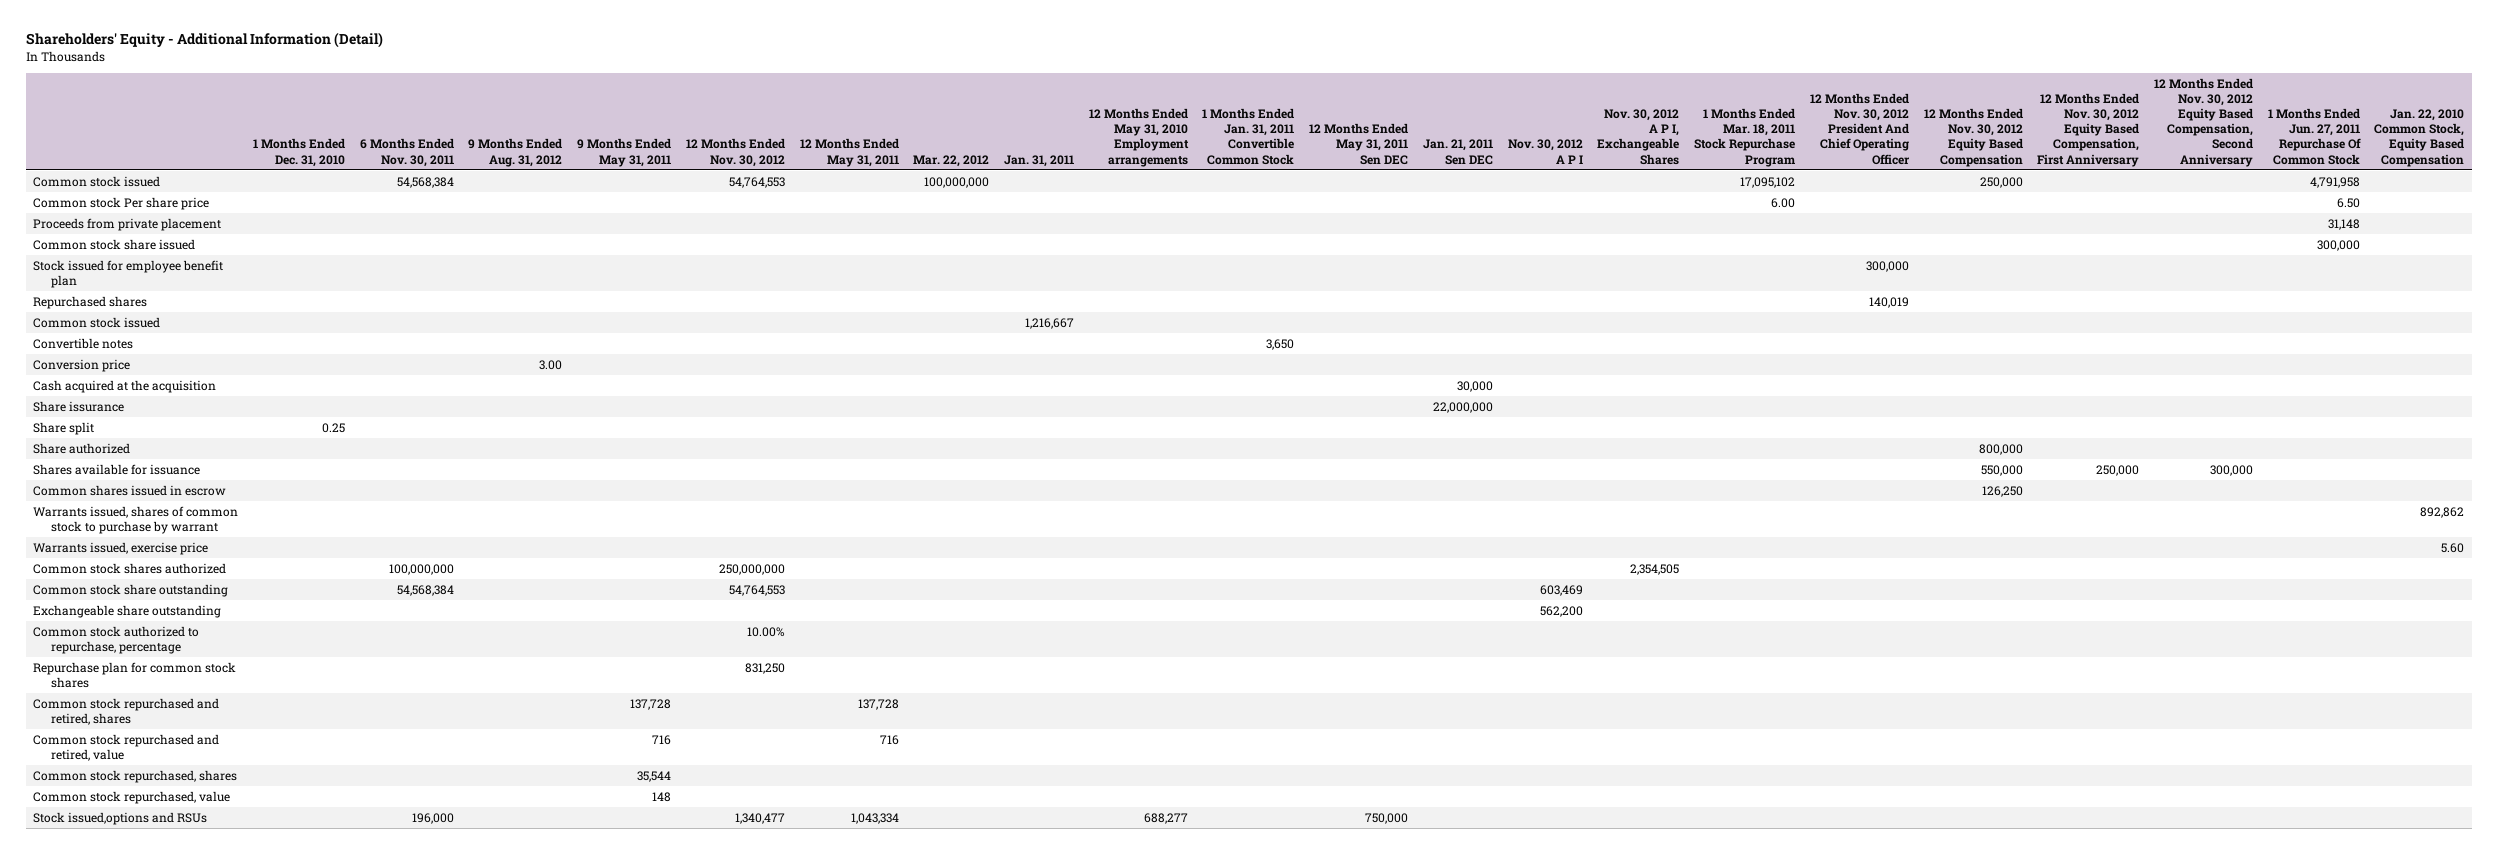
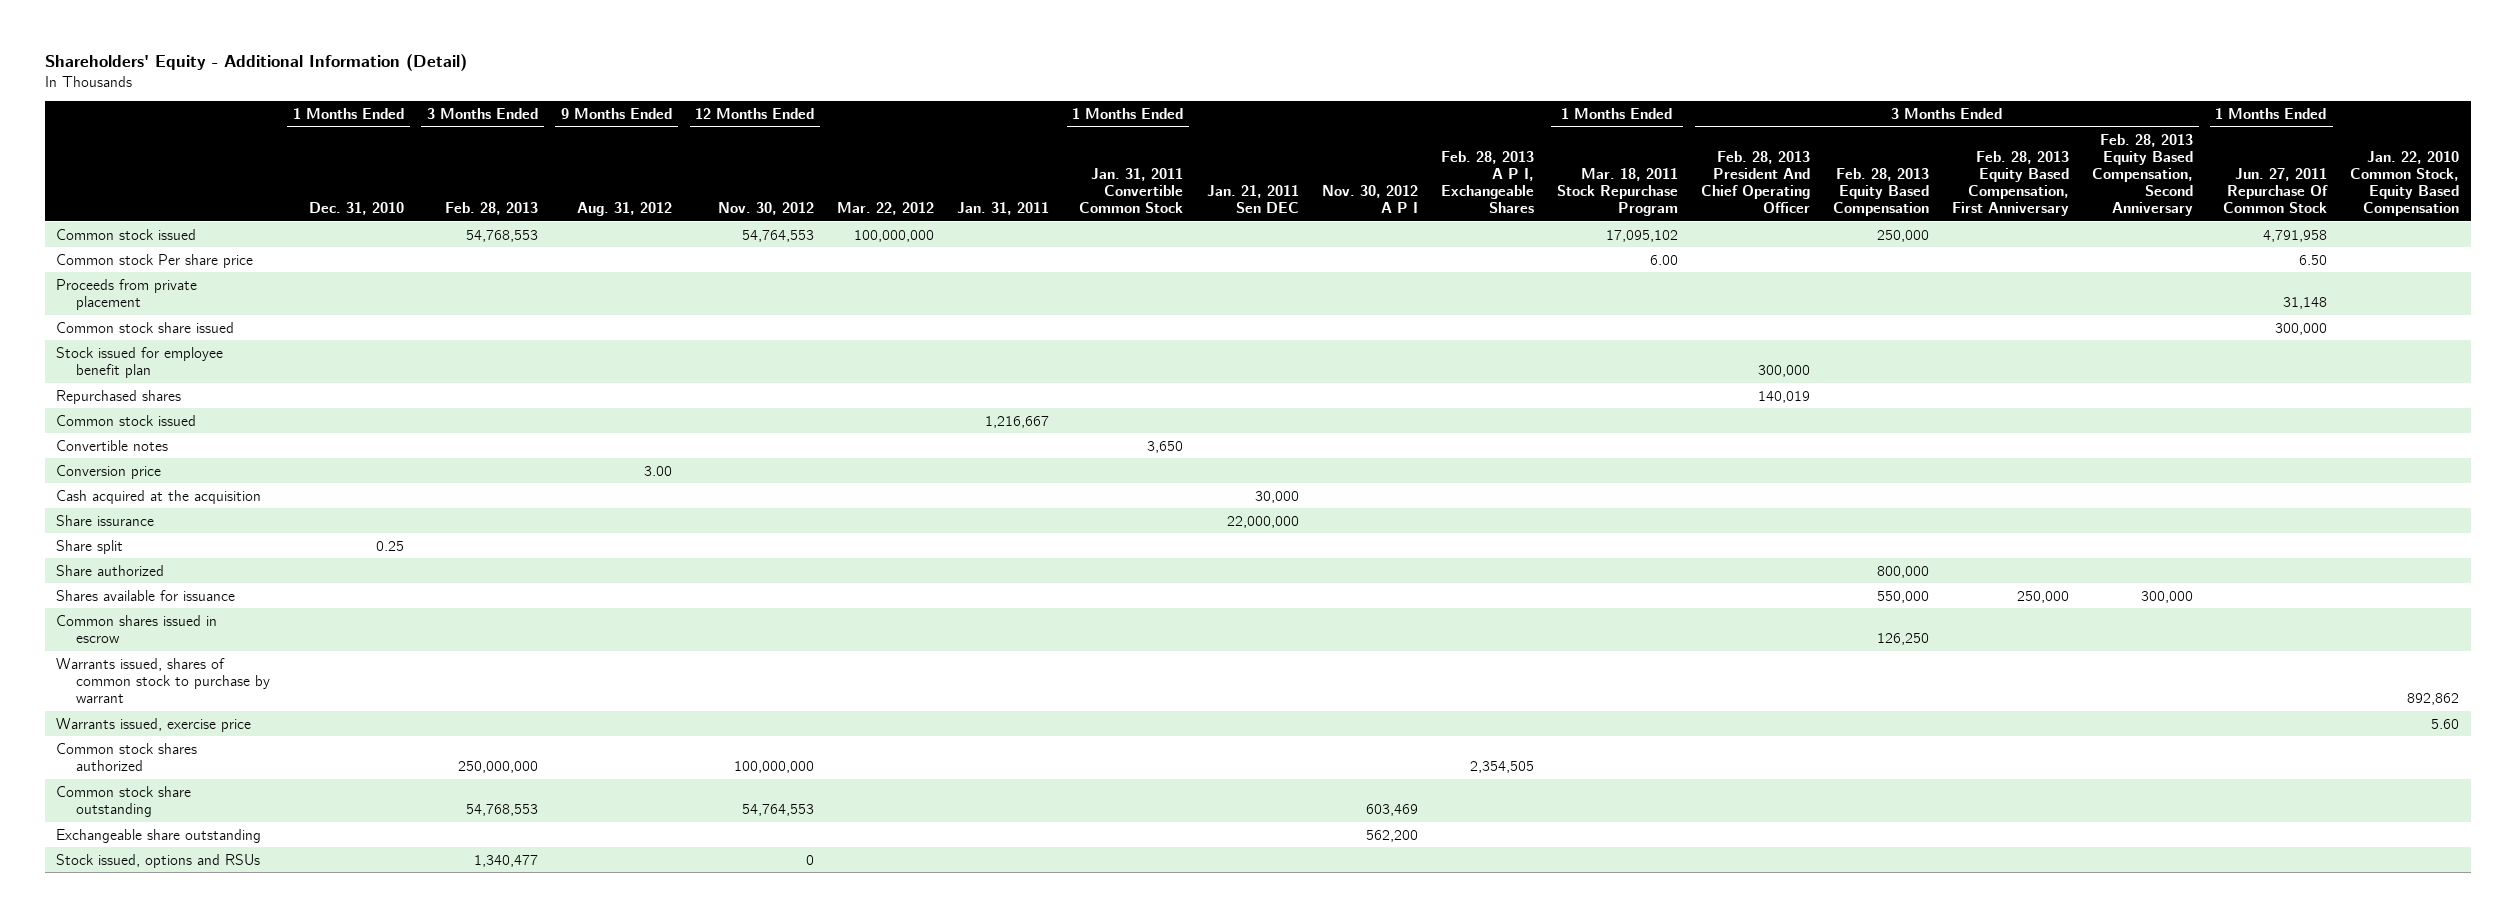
- | 1 Months Ended Dec. 31, 2010 | 6 Months Ended Nov. 30, 2011 | 9 Months Ended Aug. 31, 2012 | 9 Months Ended May 31, 2011 | 12 Months Ended Nov. 30, 2012 | 12 Months Ended May 31, 2011 | Mar. 22, 2012 | Jan. 31, 2011 | 12 Months Ended May 31, 2010 Employment arrangements | 1 Months Ended Jan. 31, 2011 Convertible Common Stock | 12 Months Ended May 31, 2011 Sen DEC | Jan. 21, 2011 Sen DEC | Nov. 30, 2012 A P I | Nov. 30, 2012 A P I, Exchangeable Shares | 1 Months Ended Mar. 18, 2011 Stock Repurchase Program | 12 Months Ended Nov. 30, 2012 President And Chief Operating Officer | 12 Months Ended Nov. 30, 2012 Equity Based Compensation | 12 Months Ended Nov. 30, 2012 Equity Based Compensation, First Anniversary | 12 Months Ended Nov. 30, 2012 Equity Based Compensation, Second Anniversary | 1 Months Ended Jun. 27, 2011 Repurchase Of Common Stock | Jan. 22, 2010 Common Stock, Equity Based Compensation
+ | 1 Months Ended Dec. 31, 2010 | 3 Months Ended Feb. 28, 2013 | 9 Months Ended Aug. 31, 2012 | 12 Months Ended Nov. 30, 2012 | Mar. 22, 2012 | Jan. 31, 2011 | 1 Months Ended Jan. 31, 2011 Convertible Common Stock | Jan. 21, 2011 Sen DEC | Nov. 30, 2012 A P I | Feb. 28, 2013 A P I, Exchangeable Shares | 1 Months Ended Mar. 18, 2011 Stock Repurchase Program | 3 Months Ended Feb. 28, 2013 President And Chief Operating Officer | 3 Months Ended Feb. 28, 2013 Equity Based Compensation | 3 Months Ended Feb. 28, 2013 Equity Based Compensation, First Anniversary | 3 Months Ended Feb. 28, 2013 Equity Based Compensation, Second Anniversary | 1 Months Ended Jun. 27, 2011 Repurchase Of Common Stock | Jan. 22, 2010 Common Stock, Equity Based Compensation
- Common stock shares authorized | | 100,000,000 | | | 250,000,000 | | | | | | | | | 2,354,505 | | | | | | |
+ Common stock shares authorized | | 250,000,000 | | 100,000,000 | | | | | | 2,354,505 | | | | | | |
- Common stock authorized to repurchase, percentage | | | | | 10.00% | | | | | | | | | | | | | | | |
- Repurchase plan for common stock shares | | | | | 831,250 | | | | | | | | | | | | | | | |
- Common stock repurchased and retired, shares | | | | 137,728 | | 137,728 | | | | | | | | | | | | | | |
- Common stock repurchased and retired, value | | | | 716 | | 716 | | | | | | | | | | | | | | |
- Common stock repurchased, shares | | | | 35,544 | | | | | | | | | | | | | | | | |
- Common stock repurchased, value | | | | 148 | | | | | | | | | | | | | | | | |
- Stock issued,options and RSUs | | 196,000 | | | 1,340,477 | 1,043,334 | | | 688,277 | | 750,000 | | | | | | | | | |
+ Stock issued, options and RSUs | | 1,340,477 | | 0 | | | | | | | | | | | | |

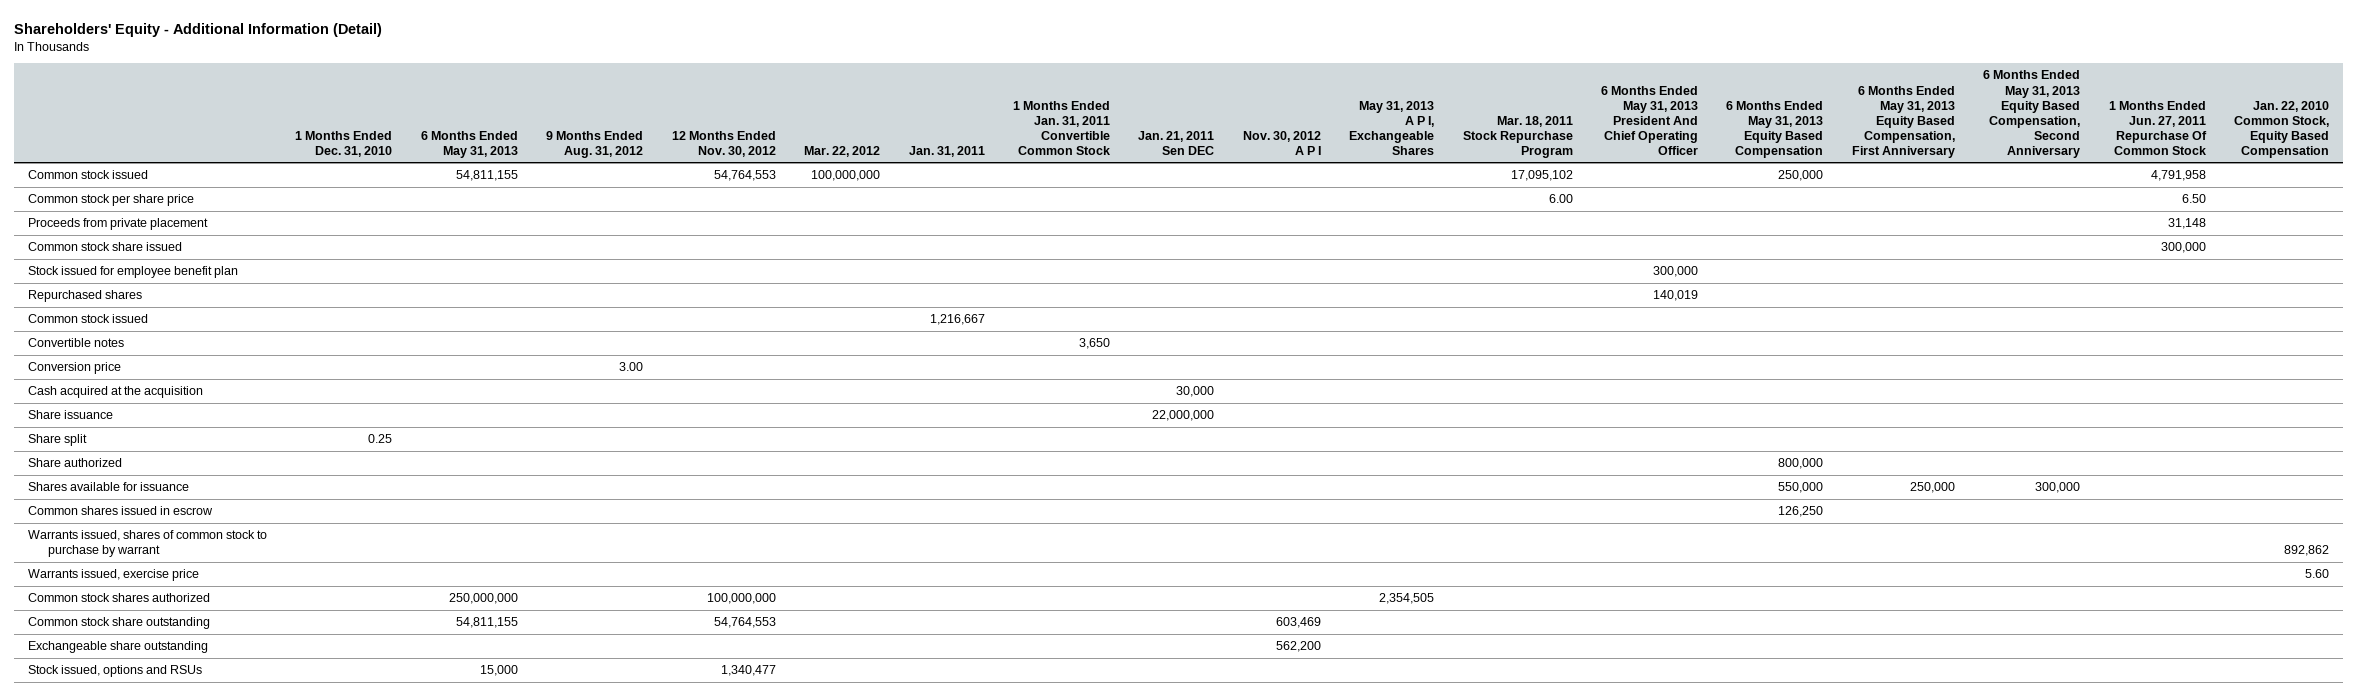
- | 1 Months Ended Dec. 31, 2010 | 3 Months Ended Feb. 28, 2013 | 9 Months Ended Aug. 31, 2012 | 12 Months Ended Nov. 30, 2012 | Mar. 22, 2012 | Jan. 31, 2011 | 1 Months Ended Jan. 31, 2011 Convertible Common Stock | Jan. 21, 2011 Sen DEC | Nov. 30, 2012 A P I | Feb. 28, 2013 A P I, Exchangeable Shares | 1 Months Ended Mar. 18, 2011 Stock Repurchase Program | 3 Months Ended Feb. 28, 2013 President And Chief Operating Officer | 3 Months Ended Feb. 28, 2013 Equity Based Compensation | 3 Months Ended Feb. 28, 2013 Equity Based Compensation, First Anniversary | 3 Months Ended Feb. 28, 2013 Equity Based Compensation, Second Anniversary | 1 Months Ended Jun. 27, 2011 Repurchase Of Common Stock | Jan. 22, 2010 Common Stock, Equity Based Compensation
+ | 1 Months Ended Dec. 31, 2010 | 6 Months Ended May 31, 2013 | 9 Months Ended Aug. 31, 2012 | 12 Months Ended Nov. 30, 2012 | Mar. 22, 2012 | Jan. 31, 2011 | 1 Months Ended Jan. 31, 2011 Convertible Common Stock | Jan. 21, 2011 Sen DEC | Nov. 30, 2012 A P I | May 31, 2013 A P I, Exchangeable Shares | Mar. 18, 2011 Stock Repurchase Program | 6 Months Ended May 31, 2013 President And Chief Operating Officer | 6 Months Ended May 31, 2013 Equity Based Compensation | 6 Months Ended May 31, 2013 Equity Based Compensation, First Anniversary | 6 Months Ended May 31, 2013 Equity Based Compensation, Second Anniversary | 1 Months Ended Jun. 27, 2011 Repurchase Of Common Stock | Jan. 22, 2010 Common Stock, Equity Based Compensation
- Common stock Per share price | | | | | | | | | | | 6.00 | | | | | 6.50 |
+ Common stock per share price | | | | | | | | | | | 6.00 | | | | | 6.50 |
- Share issurance | | | | | | | | 22,000,000 | | | | | | | | |
+ Share issuance | | | | | | | | 22,000,000 | | | | | | | | |
- Stock issued, options and RSUs | | 1,340,477 | | 0 | | | | | | | | | | | | |
+ Stock issued, options and RSUs | | 15,000 | | 1,340,477 | | | | | | | | | | | | |

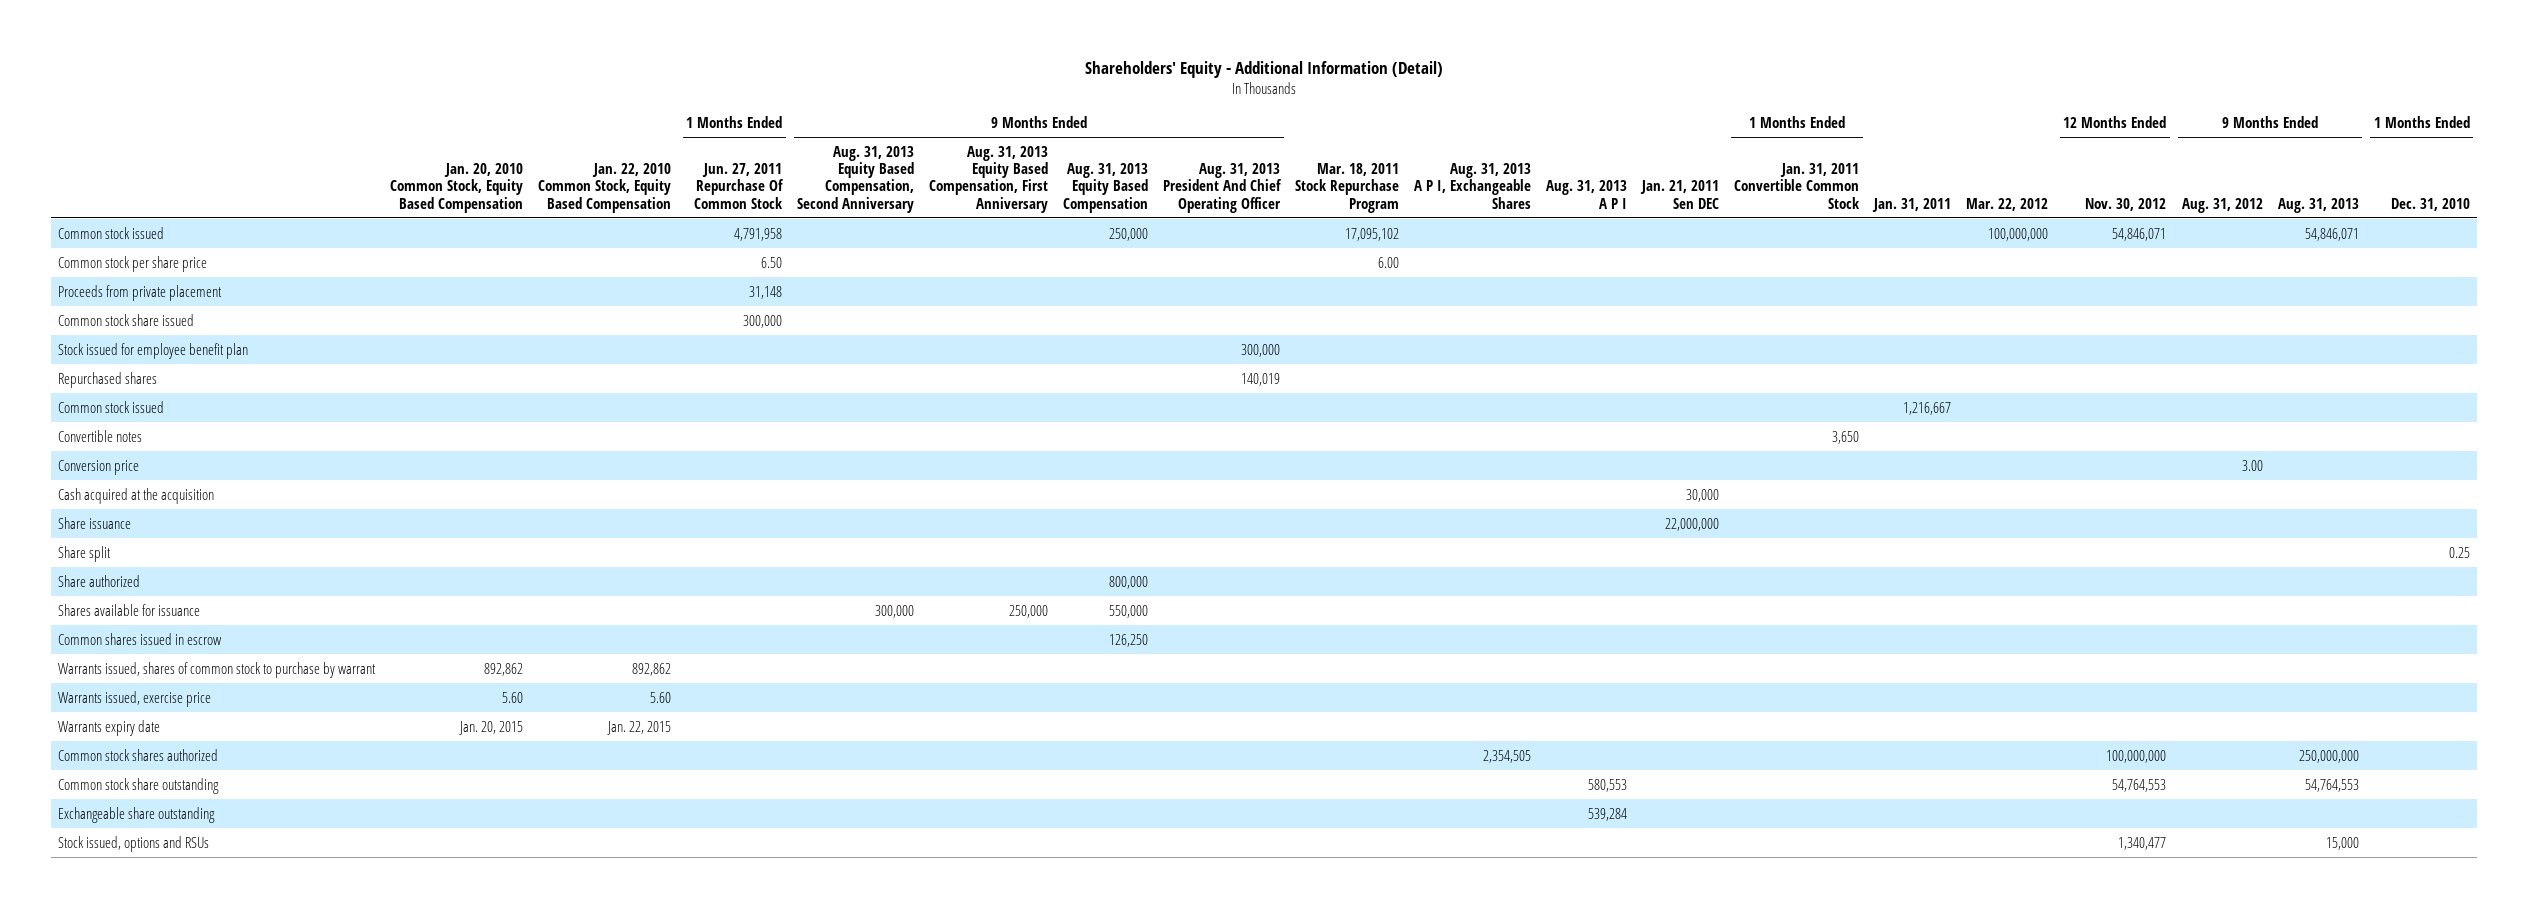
- | 1 Months Ended Dec. 31, 2010 | 6 Months Ended May 31, 2013 | 9 Months Ended Aug. 31, 2012 | 12 Months Ended Nov. 30, 2012 | Mar. 22, 2012 | Jan. 31, 2011 | 1 Months Ended Jan. 31, 2011 Convertible Common Stock | Jan. 21, 2011 Sen DEC | Nov. 30, 2012 A P I | May 31, 2013 A P I, Exchangeable Shares | Mar. 18, 2011 Stock Repurchase Program | 6 Months Ended May 31, 2013 President And Chief Operating Officer | 6 Months Ended May 31, 2013 Equity Based Compensation | 6 Months Ended May 31, 2013 Equity Based Compensation, First Anniversary | 6 Months Ended May 31, 2013 Equity Based Compensation, Second Anniversary | 1 Months Ended Jun. 27, 2011 Repurchase Of Common Stock | Jan. 22, 2010 Common Stock, Equity Based Compensation
+ | Jan. 20, 2010 Common Stock, Equity Based Compensation | Jan. 22, 2010 Common Stock, Equity Based Compensation | 1 Months Ended Jun. 27, 2011 Repurchase Of Common Stock | 9 Months Ended Aug. 31, 2013 Equity Based Compensation, Second Anniversary | 9 Months Ended Aug. 31, 2013 Equity Based Compensation, First Anniversary | 9 Months Ended Aug. 31, 2013 Equity Based Compensation | 9 Months Ended Aug. 31, 2013 President And Chief Operating Officer | Mar. 18, 2011 Stock Repurchase Program | Aug. 31, 2013 A P I, Exchangeable Shares | Aug. 31, 2013 A P I | Jan. 21, 2011 Sen DEC | 1 Months Ended Jan. 31, 2011 Convertible Common Stock | Jan. 31, 2011 | Mar. 22, 2012 | 12 Months Ended Nov. 30, 2012 | 9 Months Ended Aug. 31, 2012 | 9 Months Ended Aug. 31, 2013 | 1 Months Ended Dec. 31, 2010
- Common stock issued | | 54,811,155 | | 54,764,553 | 100,000,000 | | | | | | 17,095,102 | | 250,000 | | | 4,791,958 |
+ Common stock issued | | | 4,791,958 | | | 250,000 | | 17,095,102 | | | | | | 100,000,000 | 54,846,071 | | 54,846,071 |
+ Warrants expiry date | Jan. 20, 2015 | Jan. 22, 2015 | | | | | | | | | | | | | | | |

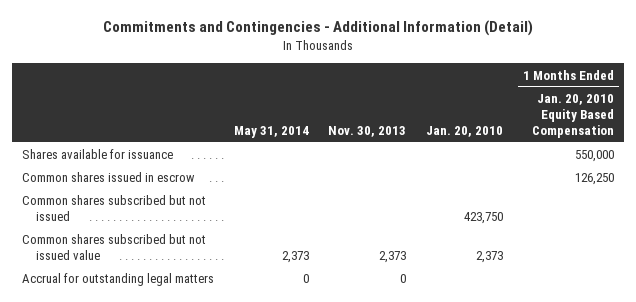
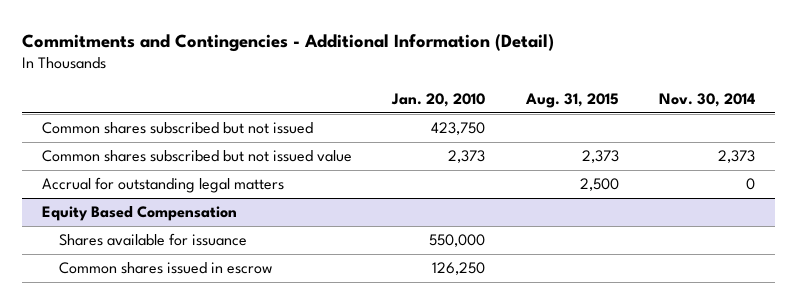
- | May 31, 2014 | Nov. 30, 2013 | Jan. 20, 2010 | 1 Months Ended Jan. 20, 2010 Equity Based Compensation
+ | Jan. 20, 2010 | Aug. 31, 2015 | Nov. 30, 2014
- Shares available for issuance | | | | 550,000
- Common shares issued in escrow | | | | 126,250
+ Equity Based Compensation
+ Shares available for issuance | 550,000 | |
+ Common shares issued in escrow | 126,250 | |

